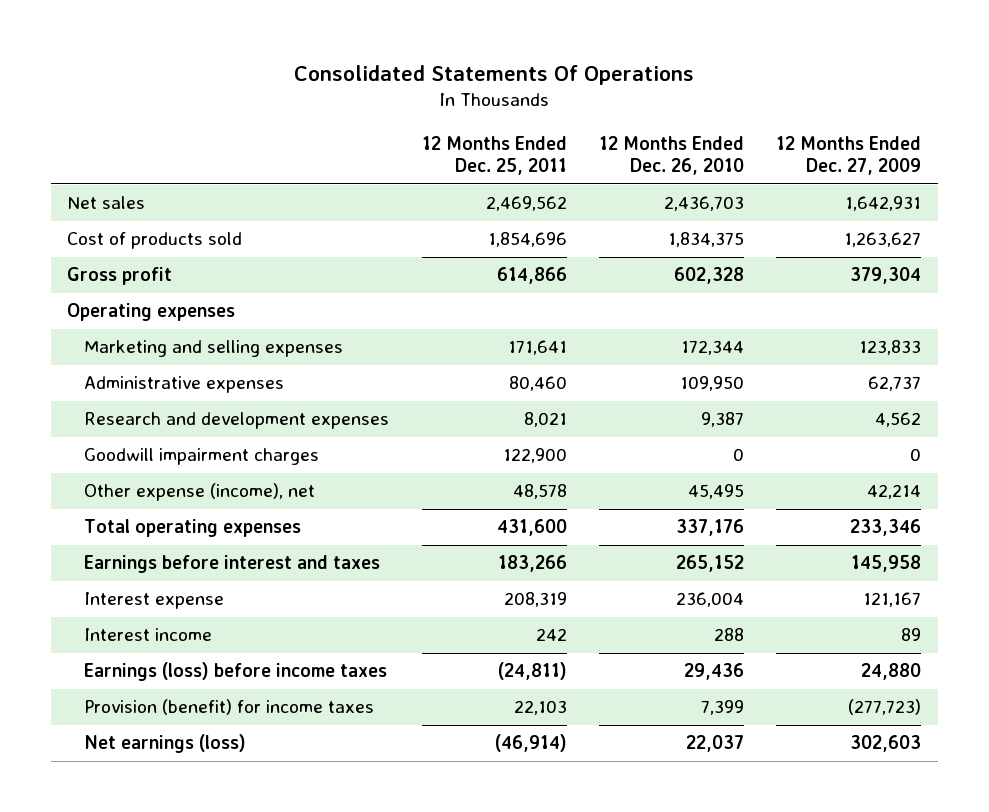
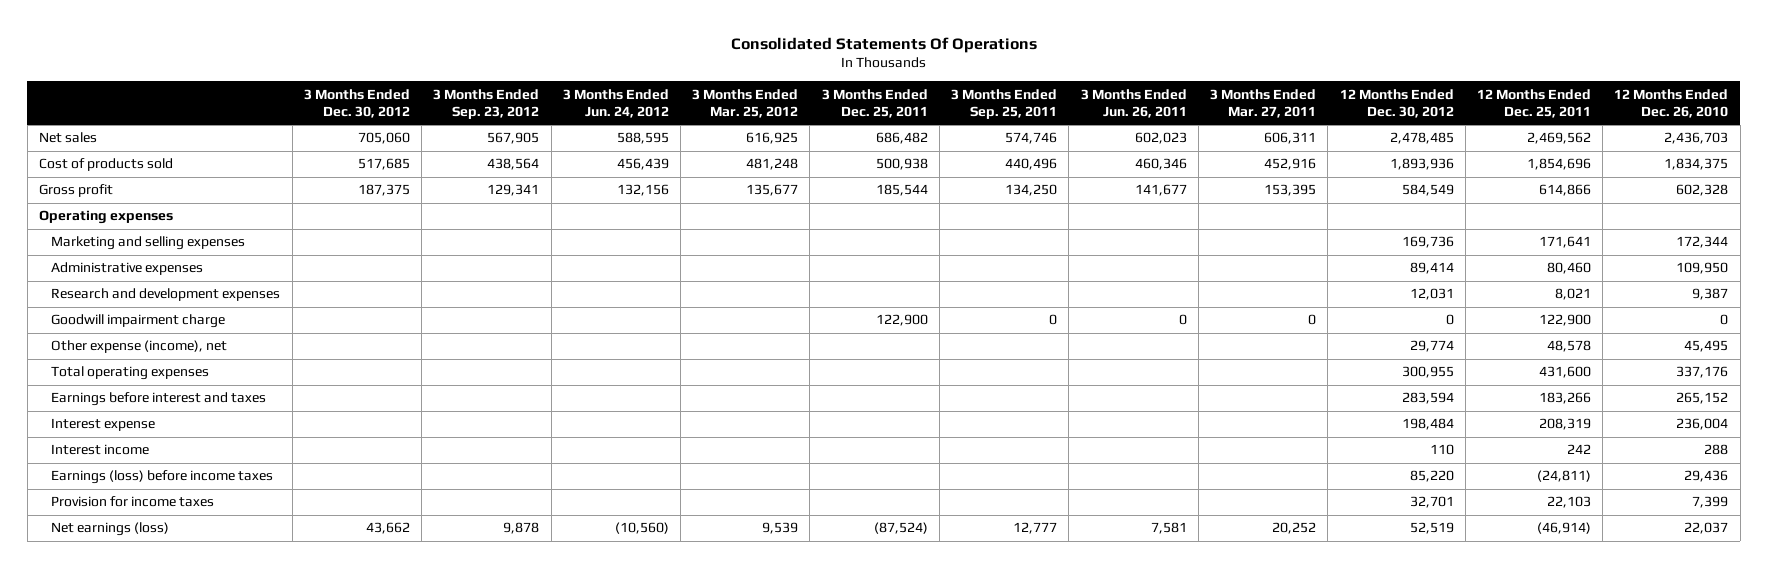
- | 12 Months Ended Dec. 25, 2011 | 12 Months Ended Dec. 26, 2010 | 12 Months Ended Dec. 27, 2009
+ | 3 Months Ended Dec. 30, 2012 | 3 Months Ended Sep. 23, 2012 | 3 Months Ended Jun. 24, 2012 | 3 Months Ended Mar. 25, 2012 | 3 Months Ended Dec. 25, 2011 | 3 Months Ended Sep. 25, 2011 | 3 Months Ended Jun. 26, 2011 | 3 Months Ended Mar. 27, 2011 | 12 Months Ended Dec. 30, 2012 | 12 Months Ended Dec. 25, 2011 | 12 Months Ended Dec. 26, 2010
- Goodwill impairment charges | 122,900 | 0 | 0
+ Goodwill impairment charge | | | | | 122,900 | 0 | 0 | 0 | 0 | 122,900 | 0
- Provision (benefit) for income taxes | 22,103 | 7,399 | (277,723)
+ Provision for income taxes | | | | | | | | | 32,701 | 22,103 | 7,399

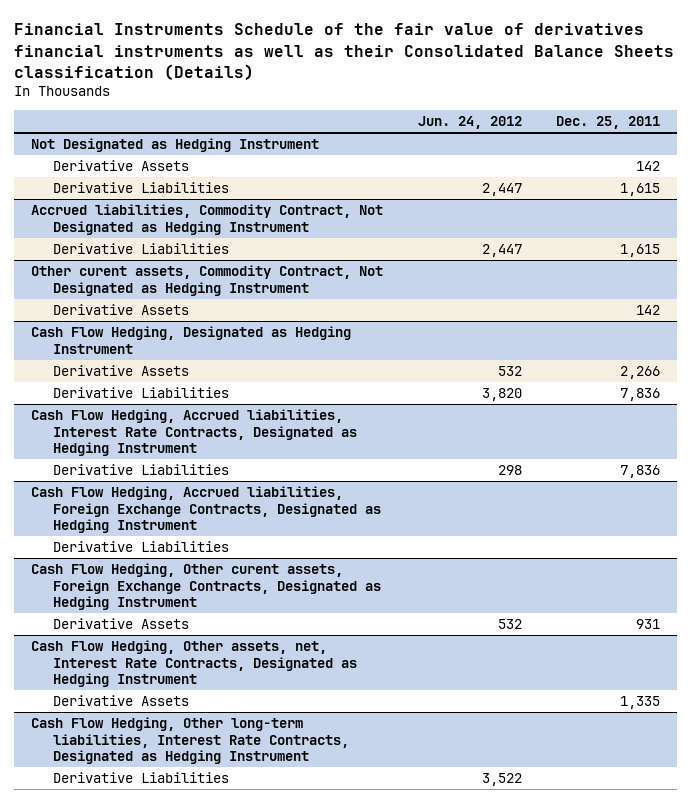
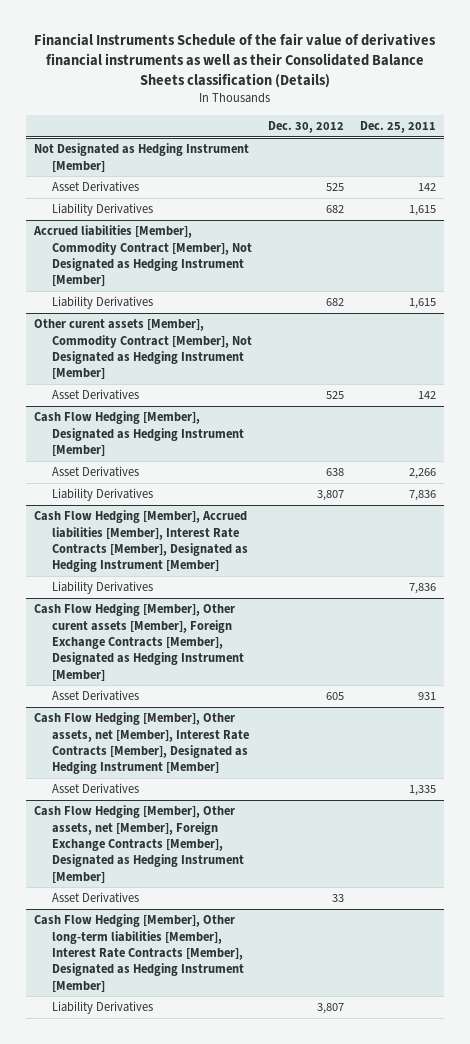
- | Jun. 24, 2012 | Dec. 25, 2011
+ | Dec. 30, 2012 | Dec. 25, 2011
- Not Designated as Hedging Instrument
- Derivative Assets | | 142
- Derivative Liabilities | 2,447 | 1,615
- Accrued liabilities, Commodity Contract, Not Designated as Hedging Instrument
- Derivative Liabilities | 2,447 | 1,615
- Other curent assets, Commodity Contract, Not Designated as Hedging Instrument
- Derivative Assets | | 142
- Cash Flow Hedging, Designated as Hedging Instrument
- Derivative Assets | 532 | 2,266
- Derivative Liabilities | 3,820 | 7,836
- Cash Flow Hedging, Accrued liabilities, Interest Rate Contracts, Designated as Hedging Instrument
- Derivative Liabilities | 298 | 7,836
- Cash Flow Hedging, Accrued liabilities, Foreign Exchange Contracts, Designated as Hedging Instrument
- Derivative Liabilities
- Cash Flow Hedging, Other curent assets, Foreign Exchange Contracts, Designated as Hedging Instrument
- Derivative Assets | 532 | 931
- Cash Flow Hedging, Other assets, net, Interest Rate Contracts, Designated as Hedging Instrument
- Derivative Assets | | 1,335
- Cash Flow Hedging, Other long-term liabilities, Interest Rate Contracts, Designated as Hedging Instrument
- Derivative Liabilities | 3,522 |
+ Not Designated as Hedging Instrument [Member]
+ Asset Derivatives | 525 | 142
+ Liability Derivatives | 682 | 1,615
+ Accrued liabilities [Member], Commodity Contract [Member], Not Designated as Hedging Instrument [Member]
+ Liability Derivatives | 682 | 1,615
+ Other curent assets [Member], Commodity Contract [Member], Not Designated as Hedging Instrument [Member]
+ Asset Derivatives | 525 | 142
+ Cash Flow Hedging [Member], Designated as Hedging Instrument [Member]
+ Asset Derivatives | 638 | 2,266
+ Liability Derivatives | 3,807 | 7,836
+ Cash Flow Hedging [Member], Accrued liabilities [Member], Interest Rate Contracts [Member], Designated as Hedging Instrument [Member]
+ Liability Derivatives | | 7,836
+ Cash Flow Hedging [Member], Other curent assets [Member], Foreign Exchange Contracts [Member], Designated as Hedging Instrument [Member]
+ Asset Derivatives | 605 | 931
+ Cash Flow Hedging [Member], Other assets, net [Member], Interest Rate Contracts [Member], Designated as Hedging Instrument [Member]
+ Asset Derivatives | | 1,335
+ Cash Flow Hedging [Member], Other assets, net [Member], Foreign Exchange Contracts [Member], Designated as Hedging Instrument [Member]
+ Asset Derivatives | 33 |
+ Cash Flow Hedging [Member], Other long-term liabilities [Member], Interest Rate Contracts [Member], Designated as Hedging Instrument [Member]
+ Liability Derivatives | 3,807 |

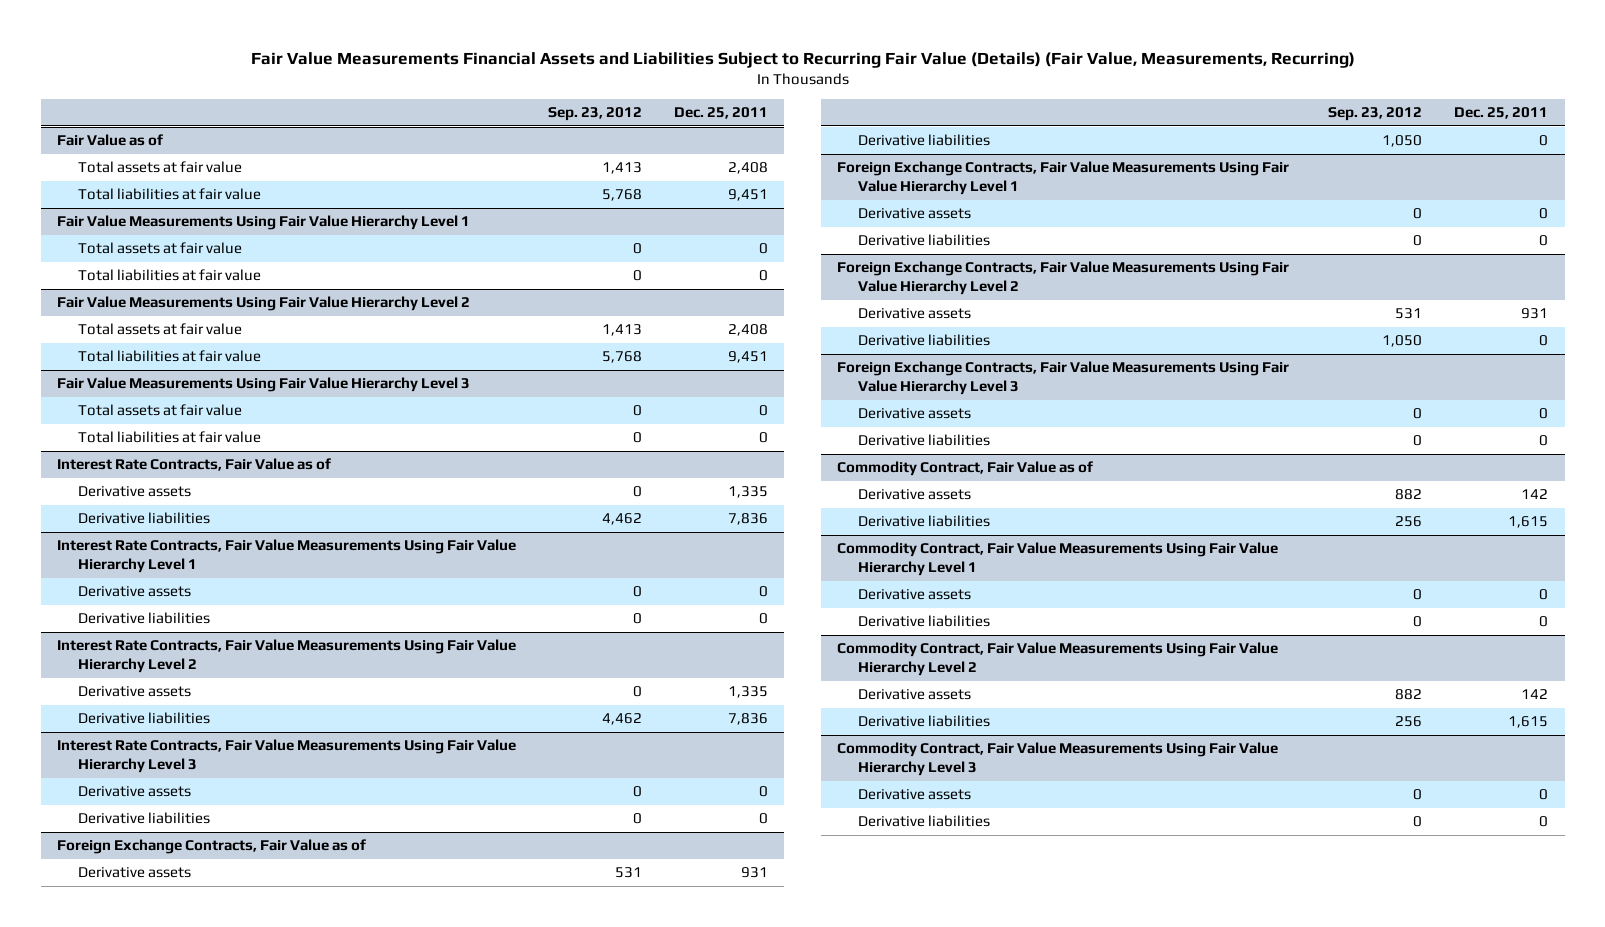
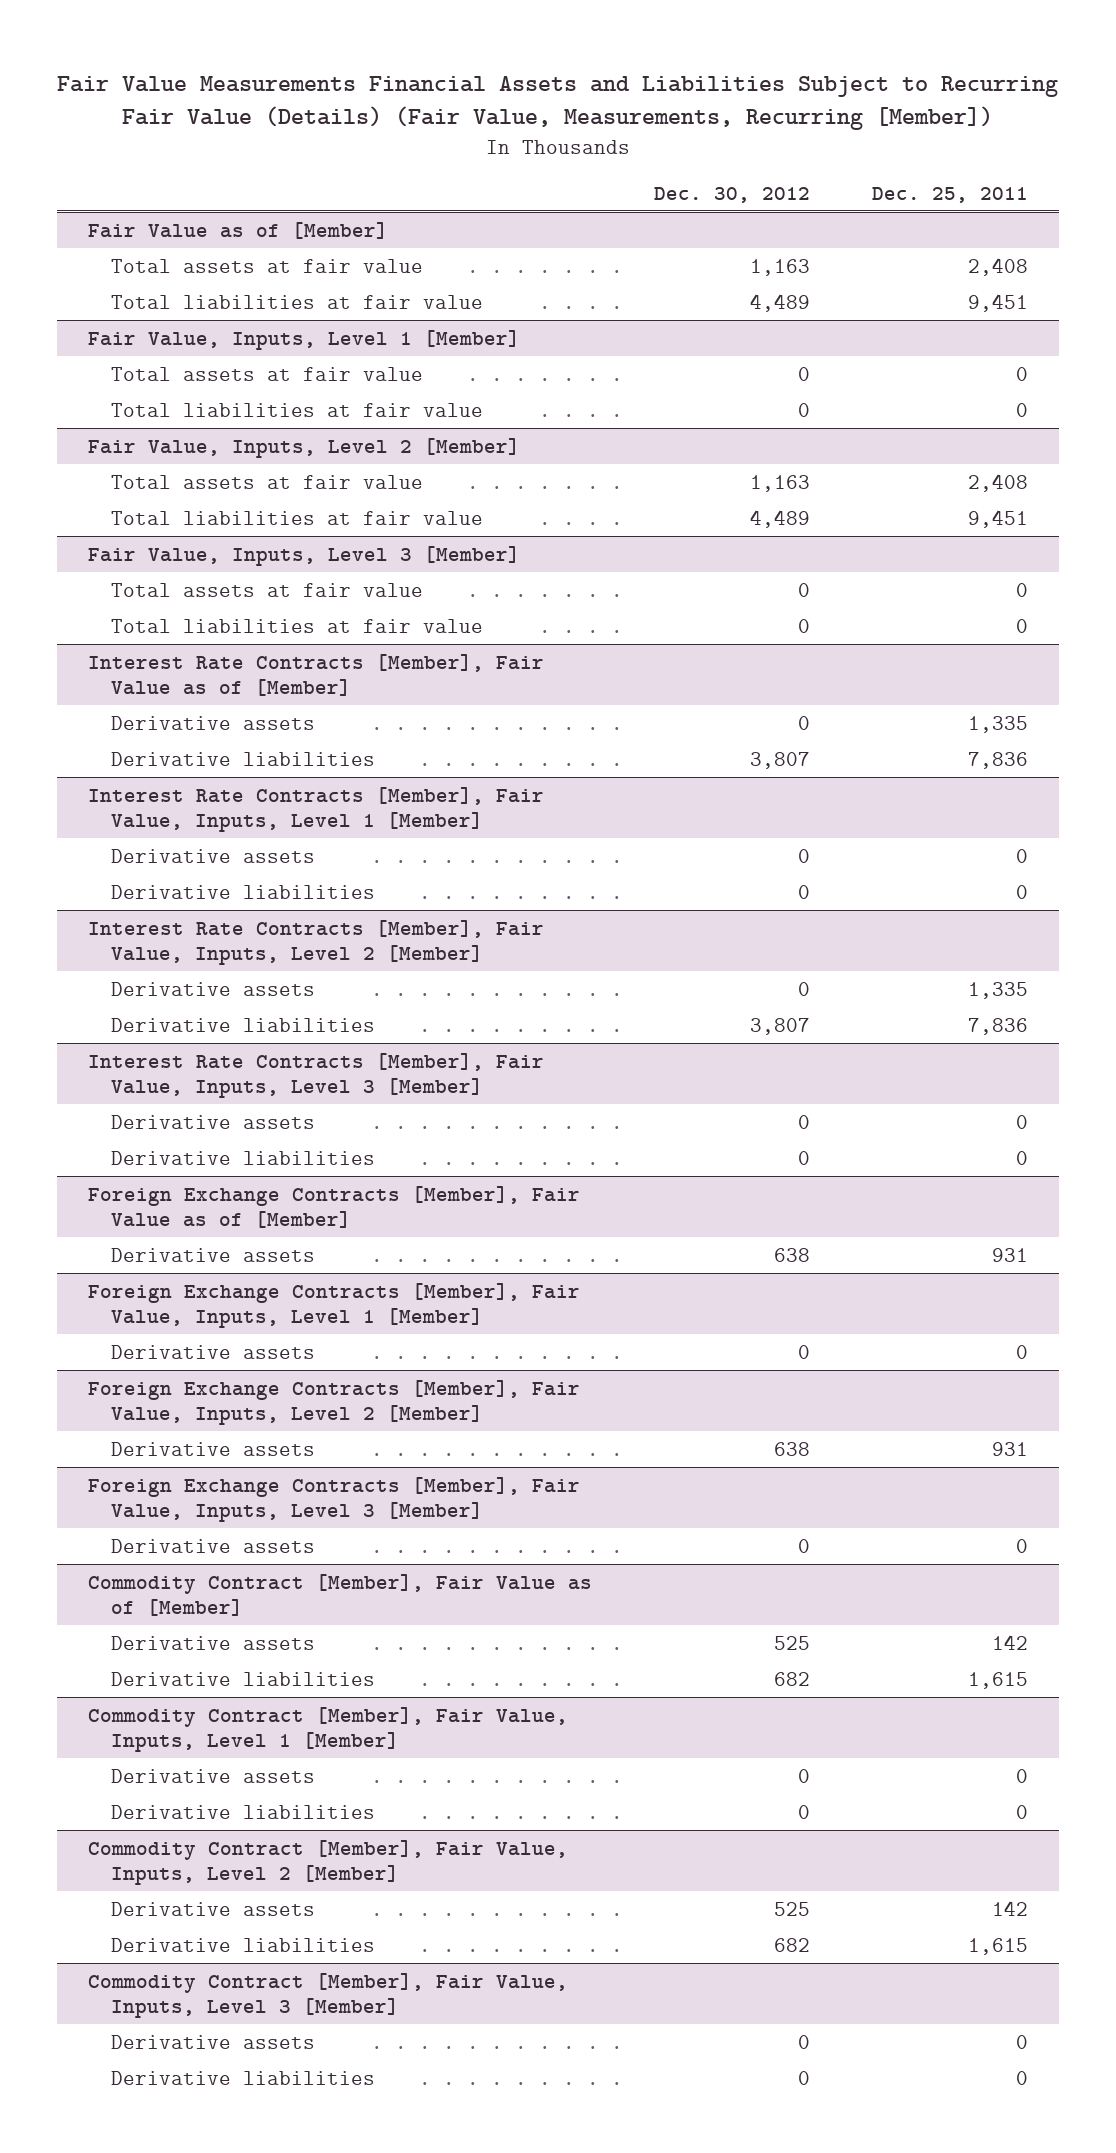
- Fair Value Measurements Financial Assets and Liabilities Subject to Recurring Fair Value (Details) (Fair Value, Measurements, Recurring)
+ Fair Value Measurements Financial Assets and Liabilities Subject to Recurring Fair Value (Details) (Fair Value, Measurements, Recurring [Member])
- | Sep. 23, 2012 | Dec. 25, 2011
+ | Dec. 30, 2012 | Dec. 25, 2011
- Fair Value as of
+ Fair Value as of [Member]
- Fair Value Measurements Using Fair Value Hierarchy Level 1
+ Fair Value, Inputs, Level 1 [Member]
- Fair Value Measurements Using Fair Value Hierarchy Level 2
+ Fair Value, Inputs, Level 2 [Member]
- Fair Value Measurements Using Fair Value Hierarchy Level 3
+ Fair Value, Inputs, Level 3 [Member]
- Interest Rate Contracts, Fair Value as of
+ Interest Rate Contracts [Member], Fair Value as of [Member]
- Interest Rate Contracts, Fair Value Measurements Using Fair Value Hierarchy Level 1
+ Interest Rate Contracts [Member], Fair Value, Inputs, Level 1 [Member]
- Interest Rate Contracts, Fair Value Measurements Using Fair Value Hierarchy Level 2
+ Interest Rate Contracts [Member], Fair Value, Inputs, Level 2 [Member]
- Interest Rate Contracts, Fair Value Measurements Using Fair Value Hierarchy Level 3
+ Interest Rate Contracts [Member], Fair Value, Inputs, Level 3 [Member]
- Foreign Exchange Contracts, Fair Value as of
+ Foreign Exchange Contracts [Member], Fair Value as of [Member]
- Derivative liabilities | 1,050 | 0
- Foreign Exchange Contracts, Fair Value Measurements Using Fair Value Hierarchy Level 1
+ Foreign Exchange Contracts [Member], Fair Value, Inputs, Level 1 [Member]
- Derivative liabilities | 0 | 0
- Foreign Exchange Contracts, Fair Value Measurements Using Fair Value Hierarchy Level 2
+ Foreign Exchange Contracts [Member], Fair Value, Inputs, Level 2 [Member]
- Derivative liabilities | 1,050 | 0
- Foreign Exchange Contracts, Fair Value Measurements Using Fair Value Hierarchy Level 3
+ Foreign Exchange Contracts [Member], Fair Value, Inputs, Level 3 [Member]
- Derivative liabilities | 0 | 0
- Commodity Contract, Fair Value as of
+ Commodity Contract [Member], Fair Value as of [Member]
- Commodity Contract, Fair Value Measurements Using Fair Value Hierarchy Level 1
+ Commodity Contract [Member], Fair Value, Inputs, Level 1 [Member]
- Commodity Contract, Fair Value Measurements Using Fair Value Hierarchy Level 2
+ Commodity Contract [Member], Fair Value, Inputs, Level 2 [Member]
- Commodity Contract, Fair Value Measurements Using Fair Value Hierarchy Level 3
+ Commodity Contract [Member], Fair Value, Inputs, Level 3 [Member]

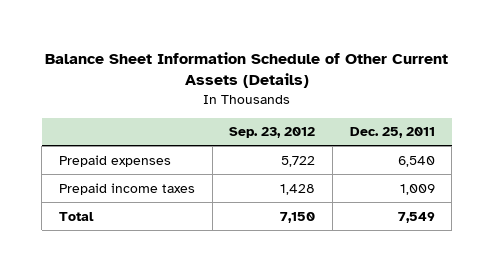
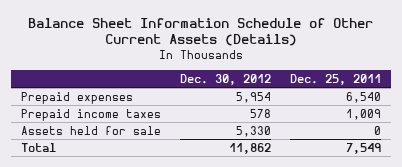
- | Sep. 23, 2012 | Dec. 25, 2011
+ | Dec. 30, 2012 | Dec. 25, 2011
+ Assets held for sale | 5,330 | 0

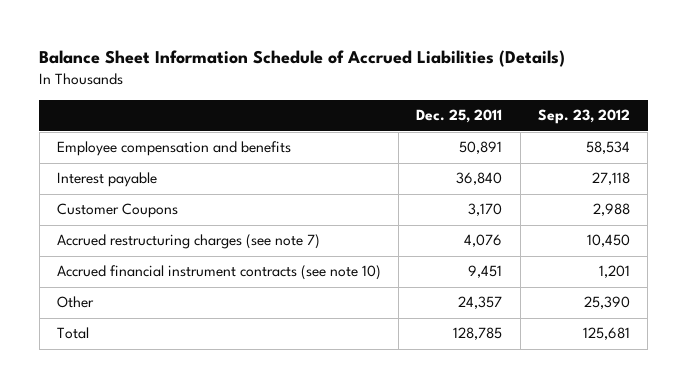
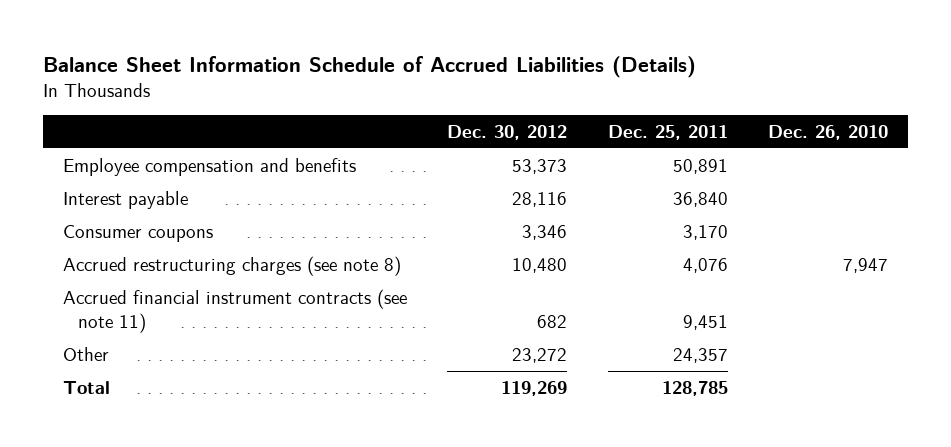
- | Dec. 25, 2011 | Sep. 23, 2012
+ | Dec. 30, 2012 | Dec. 25, 2011 | Dec. 26, 2010
- Customer Coupons | 3,170 | 2,988
- Accrued restructuring charges (see note 7) | 4,076 | 10,450
- Accrued financial instrument contracts (see note 10) | 9,451 | 1,201
+ Consumer coupons | 3,346 | 3,170 |
+ Accrued restructuring charges (see note 8) | 10,480 | 4,076 | 7,947
+ Accrued financial instrument contracts (see note 11) | 682 | 9,451 |

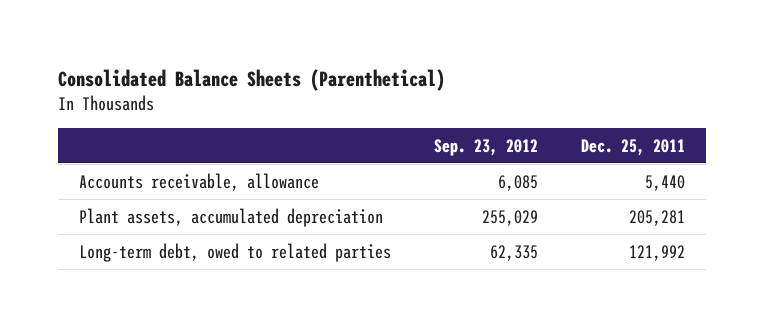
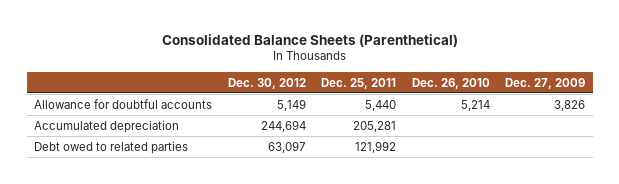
- | Sep. 23, 2012 | Dec. 25, 2011
+ | Dec. 30, 2012 | Dec. 25, 2011 | Dec. 26, 2010 | Dec. 27, 2009
- Accounts receivable, allowance | 6,085 | 5,440
- Plant assets, accumulated depreciation | 255,029 | 205,281
- Long-term debt, owed to related parties | 62,335 | 121,992
+ Allowance for doubtful accounts | 5,149 | 5,440 | 5,214 | 3,826
+ Accumulated depreciation | 244,694 | 205,281 | |
+ Debt owed to related parties | 63,097 | 121,992 | |

